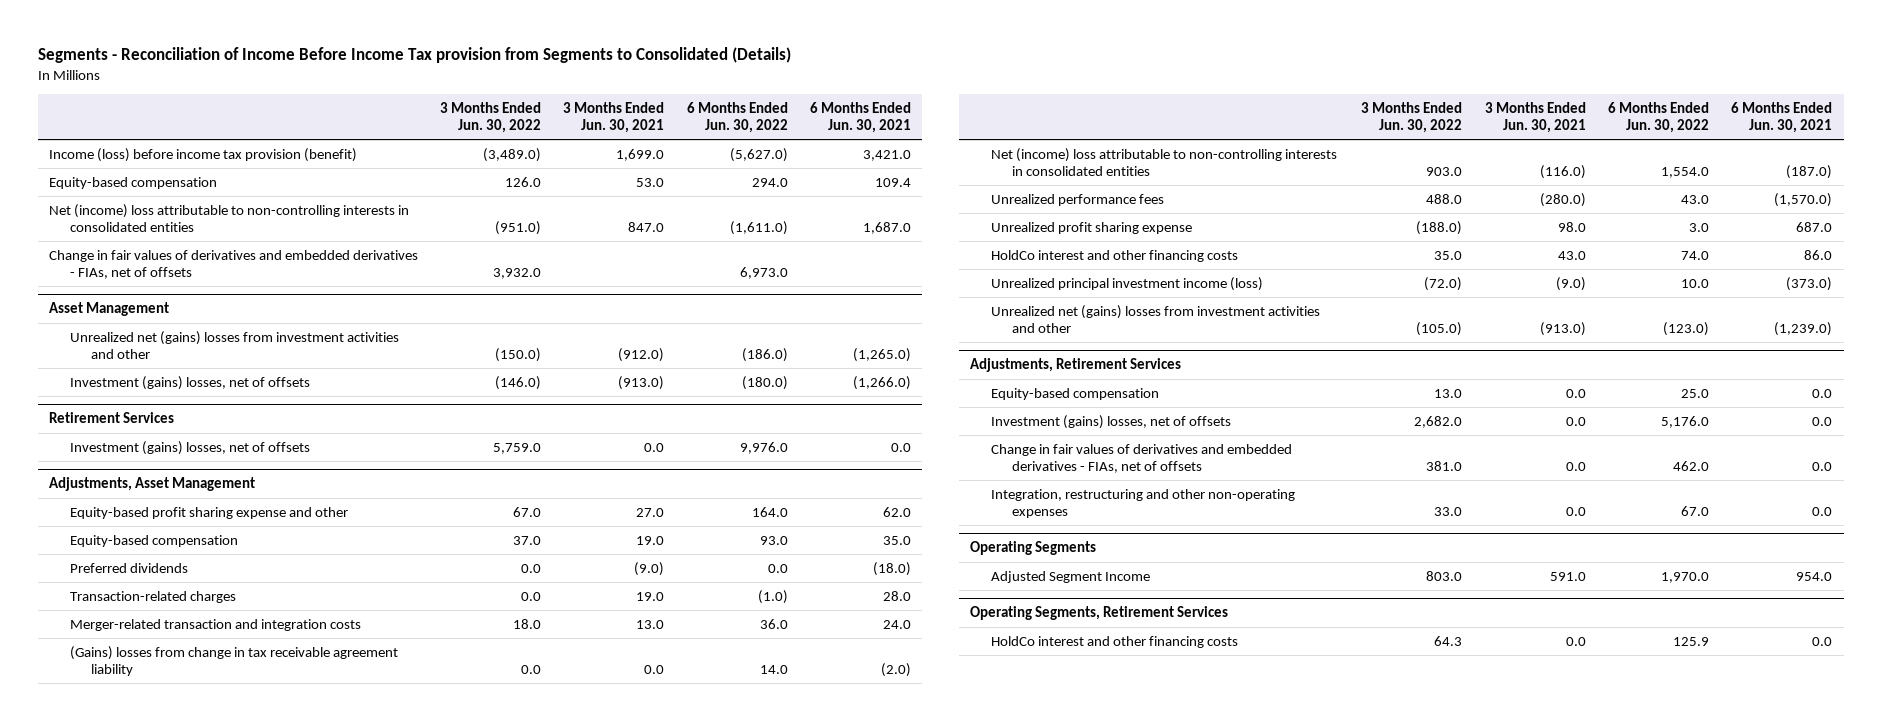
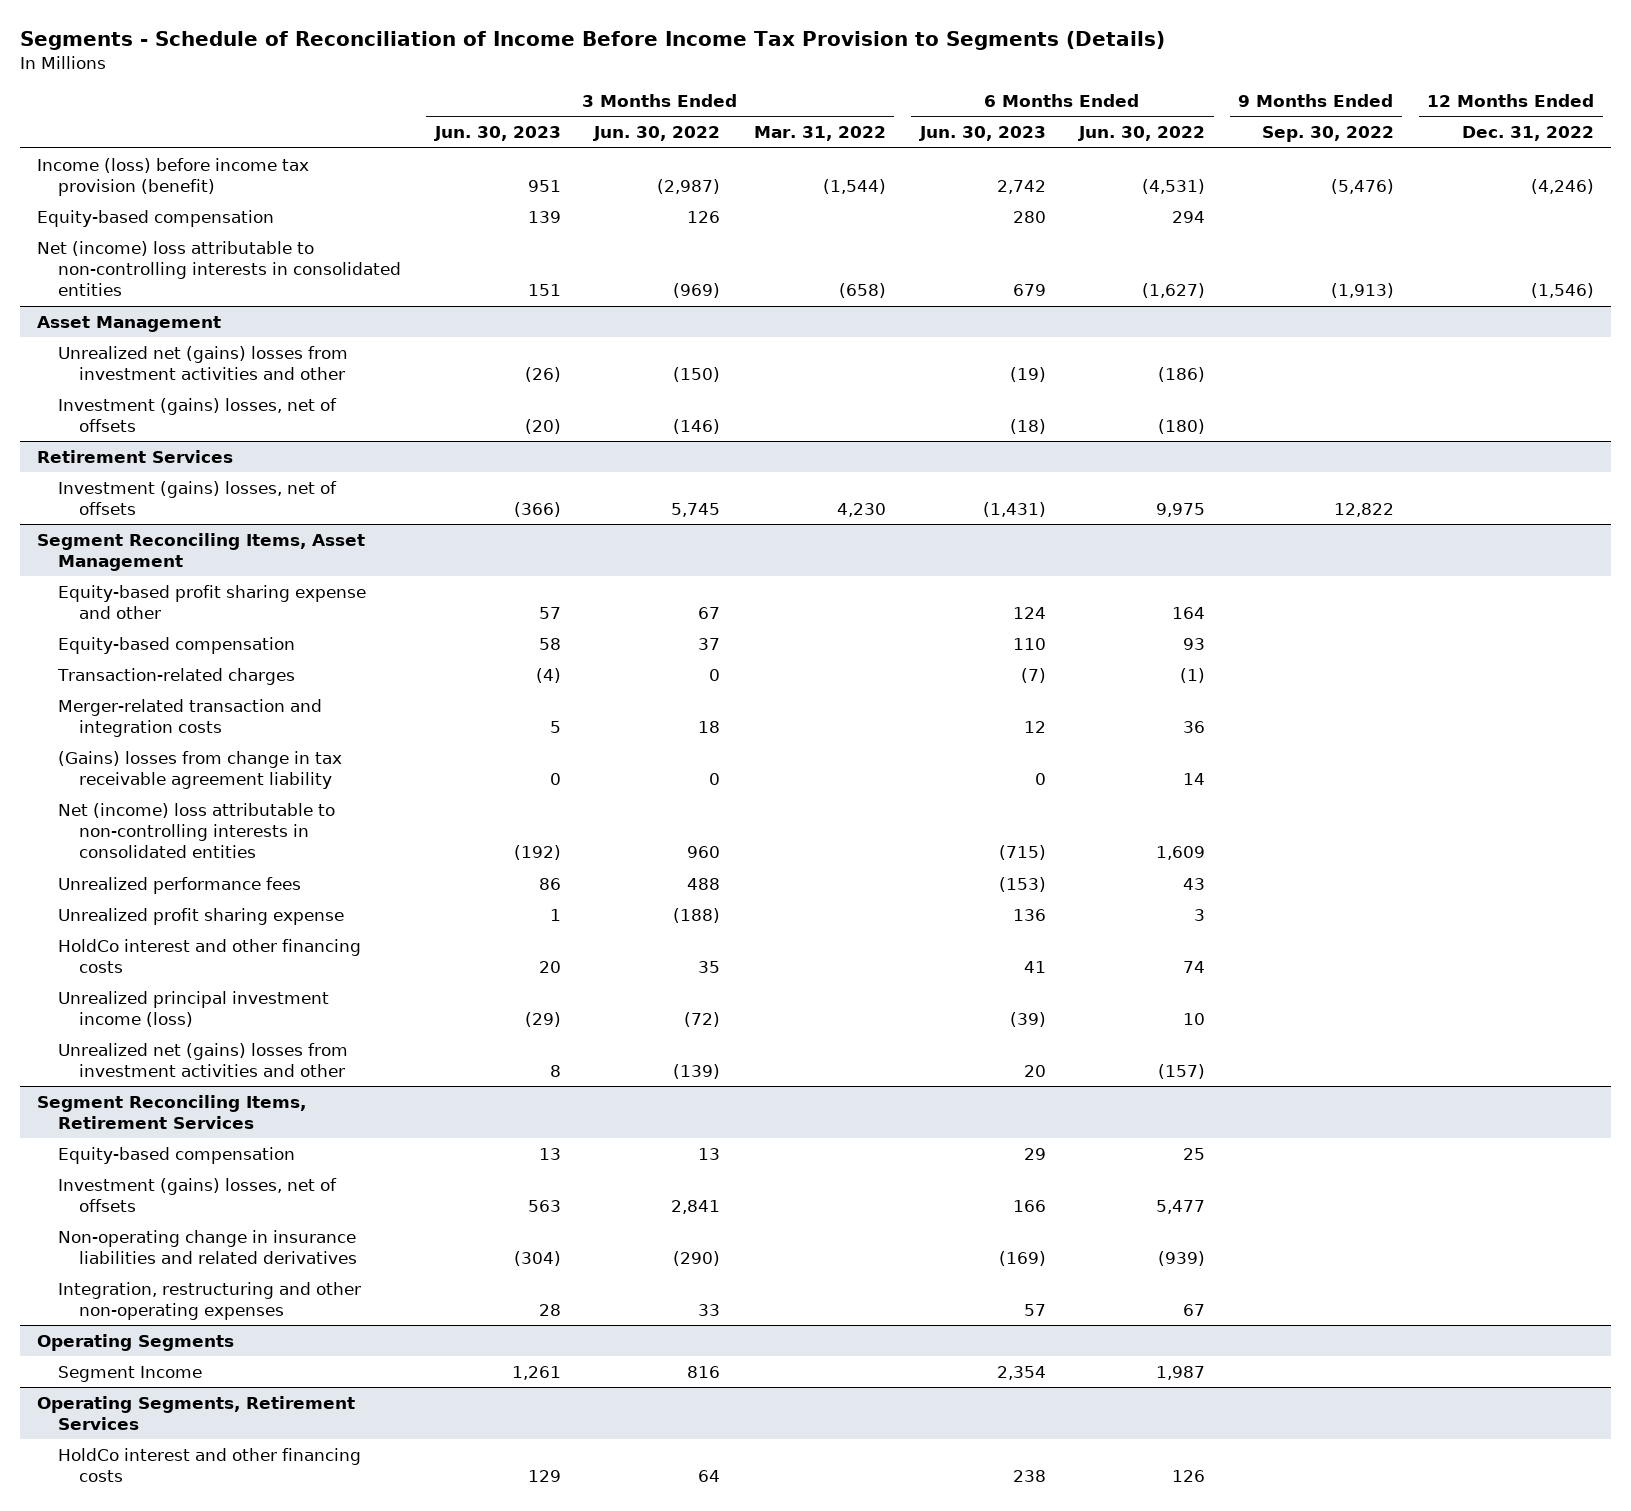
- Segments - Reconciliation of Income Before Income Tax provision from Segments to Consolidated (Details)
+ Segments - Schedule of Reconciliation of Income Before Income Tax Provision to Segments (Details)
- | 3 Months Ended Jun. 30, 2022 | 3 Months Ended Jun. 30, 2021 | 6 Months Ended Jun. 30, 2022 | 6 Months Ended Jun. 30, 2021
+ | 3 Months Ended Jun. 30, 2023 | 3 Months Ended Jun. 30, 2022 | 3 Months Ended Mar. 31, 2022 | 6 Months Ended Jun. 30, 2023 | 6 Months Ended Jun. 30, 2022 | 9 Months Ended Sep. 30, 2022 | 12 Months Ended Dec. 31, 2022
- Income (loss) before income tax provision (benefit) | (3,489.0) | 1,699.0 | (5,627.0) | 3,421.0
- Equity-based compensation | 126.0 | 53.0 | 294.0 | 109.4
- Net (income) loss attributable to non-controlling interests in consolidated entities | (951.0) | 847.0 | (1,611.0) | 1,687.0
- Change in fair values of derivatives and embedded derivatives - FIAs, net of offsets | 3,932.0 | | 6,973.0 |
+ Income (loss) before income tax provision (benefit) | 951 | (2,987) | (1,544) | 2,742 | (4,531) | (5,476) | (4,246)
+ Equity-based compensation | 139 | 126 | | 280 | 294 | |
+ Net (income) loss attributable to non-controlling interests in consolidated entities | 151 | (969) | (658) | 679 | (1,627) | (1,913) | (1,546)
@ Asset Management
- Unrealized net (gains) losses from investment activities and other | (150.0) | (912.0) | (186.0) | (1,265.0)
- Investment (gains) losses, net of offsets | (146.0) | (913.0) | (180.0) | (1,266.0)
+ Unrealized net (gains) losses from investment activities and other | (26) | (150) | | (19) | (186) | |
+ Investment (gains) losses, net of offsets | (20) | (146) | | (18) | (180) | |
@ Retirement Services
- Investment (gains) losses, net of offsets | 5,759.0 | 0.0 | 9,976.0 | 0.0
- Adjustments, Asset Management
- Equity-based profit sharing expense and other | 67.0 | 27.0 | 164.0 | 62.0
- Equity-based compensation | 37.0 | 19.0 | 93.0 | 35.0
- Preferred dividends | 0.0 | (9.0) | 0.0 | (18.0)
- Transaction-related charges | 0.0 | 19.0 | (1.0) | 28.0
- Merger-related transaction and integration costs | 18.0 | 13.0 | 36.0 | 24.0
- (Gains) losses from change in tax receivable agreement liability | 0.0 | 0.0 | 14.0 | (2.0)
- Net (income) loss attributable to non-controlling interests in consolidated entities | 903.0 | (116.0) | 1,554.0 | (187.0)
- Unrealized performance fees | 488.0 | (280.0) | 43.0 | (1,570.0)
- Unrealized profit sharing expense | (188.0) | 98.0 | 3.0 | 687.0
- HoldCo interest and other financing costs | 35.0 | 43.0 | 74.0 | 86.0
- Unrealized principal investment income (loss) | (72.0) | (9.0) | 10.0 | (373.0)
- Unrealized net (gains) losses from investment activities and other | (105.0) | (913.0) | (123.0) | (1,239.0)
- Adjustments, Retirement Services
- Equity-based compensation | 13.0 | 0.0 | 25.0 | 0.0
- Investment (gains) losses, net of offsets | 2,682.0 | 0.0 | 5,176.0 | 0.0
- Change in fair values of derivatives and embedded derivatives - FIAs, net of offsets | 381.0 | 0.0 | 462.0 | 0.0
- Integration, restructuring and other non-operating expenses | 33.0 | 0.0 | 67.0 | 0.0
@ Retirement Services
+ Investment (gains) losses, net of offsets | (366) | 5,745 | 4,230 | (1,431) | 9,975 | 12,822 |
+ Segment Reconciling Items, Asset Management
+ Equity-based profit sharing expense and other | 57 | 67 | | 124 | 164 | |
+ Equity-based compensation | 58 | 37 | | 110 | 93 | |
+ Transaction-related charges | (4) | 0 | | (7) | (1) | |
+ Merger-related transaction and integration costs | 5 | 18 | | 12 | 36 | |
+ (Gains) losses from change in tax receivable agreement liability | 0 | 0 | | 0 | 14 | |
+ Net (income) loss attributable to non-controlling interests in consolidated entities | (192) | 960 | | (715) | 1,609 | |
+ Unrealized performance fees | 86 | 488 | | (153) | 43 | |
+ Unrealized profit sharing expense | 1 | (188) | | 136 | 3 | |
+ HoldCo interest and other financing costs | 20 | 35 | | 41 | 74 | |
+ Unrealized principal investment income (loss) | (29) | (72) | | (39) | 10 | |
+ Unrealized net (gains) losses from investment activities and other | 8 | (139) | | 20 | (157) | |
+ Segment Reconciling Items, Retirement Services
+ Equity-based compensation | 13 | 13 | | 29 | 25 | |
+ Investment (gains) losses, net of offsets | 563 | 2,841 | | 166 | 5,477 | |
+ Non-operating change in insurance liabilities and related derivatives | (304) | (290) | | (169) | (939) | |
+ Integration, restructuring and other non-operating expenses | 28 | 33 | | 57 | 67 | |
@ Operating Segments
- Adjusted Segment Income | 803.0 | 591.0 | 1,970.0 | 954.0
+ Segment Income | 1,261 | 816 | | 2,354 | 1,987 | |
@ Operating Segments, Retirement Services
- HoldCo interest and other financing costs | 64.3 | 0.0 | 125.9 | 0.0
+ HoldCo interest and other financing costs | 129 | 64 | | 238 | 126 | |

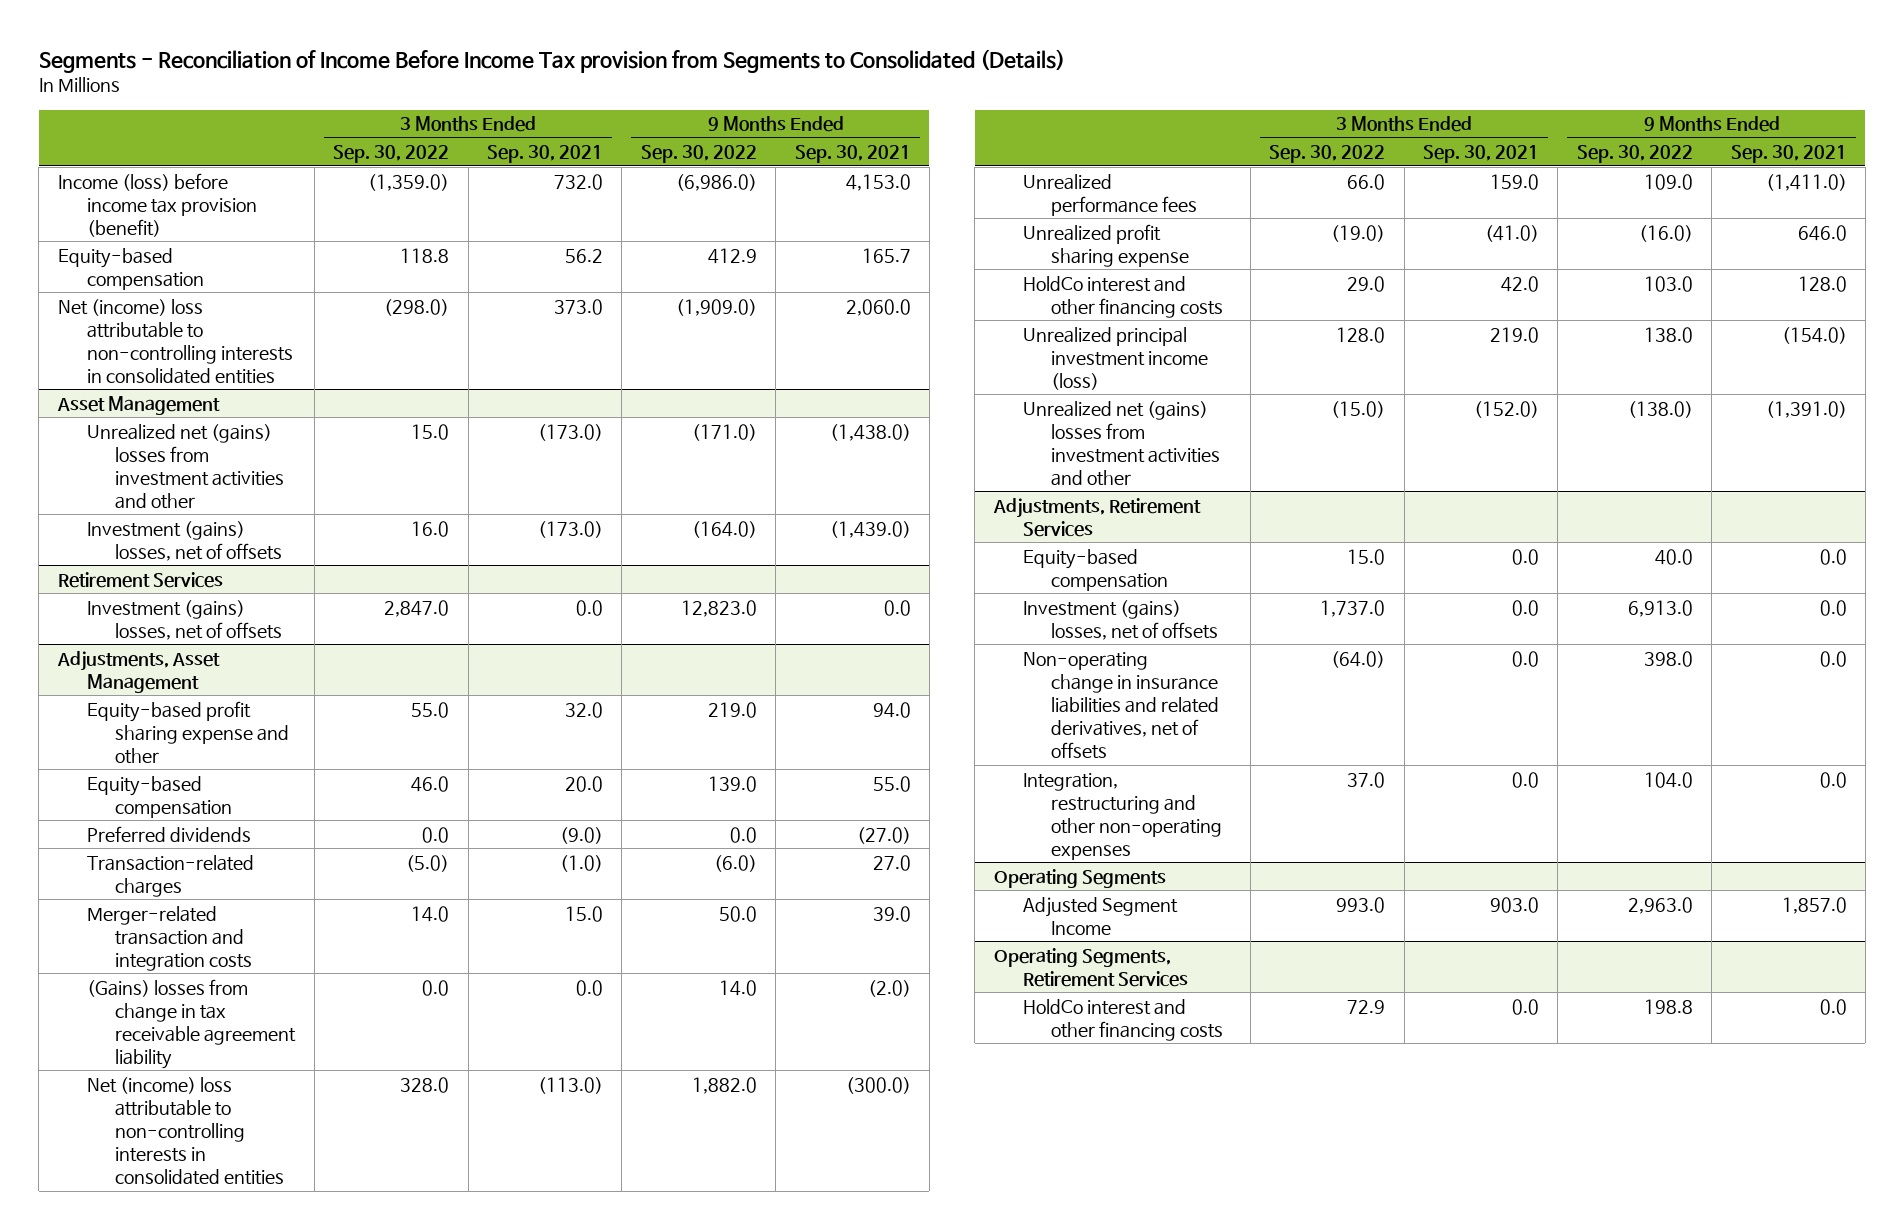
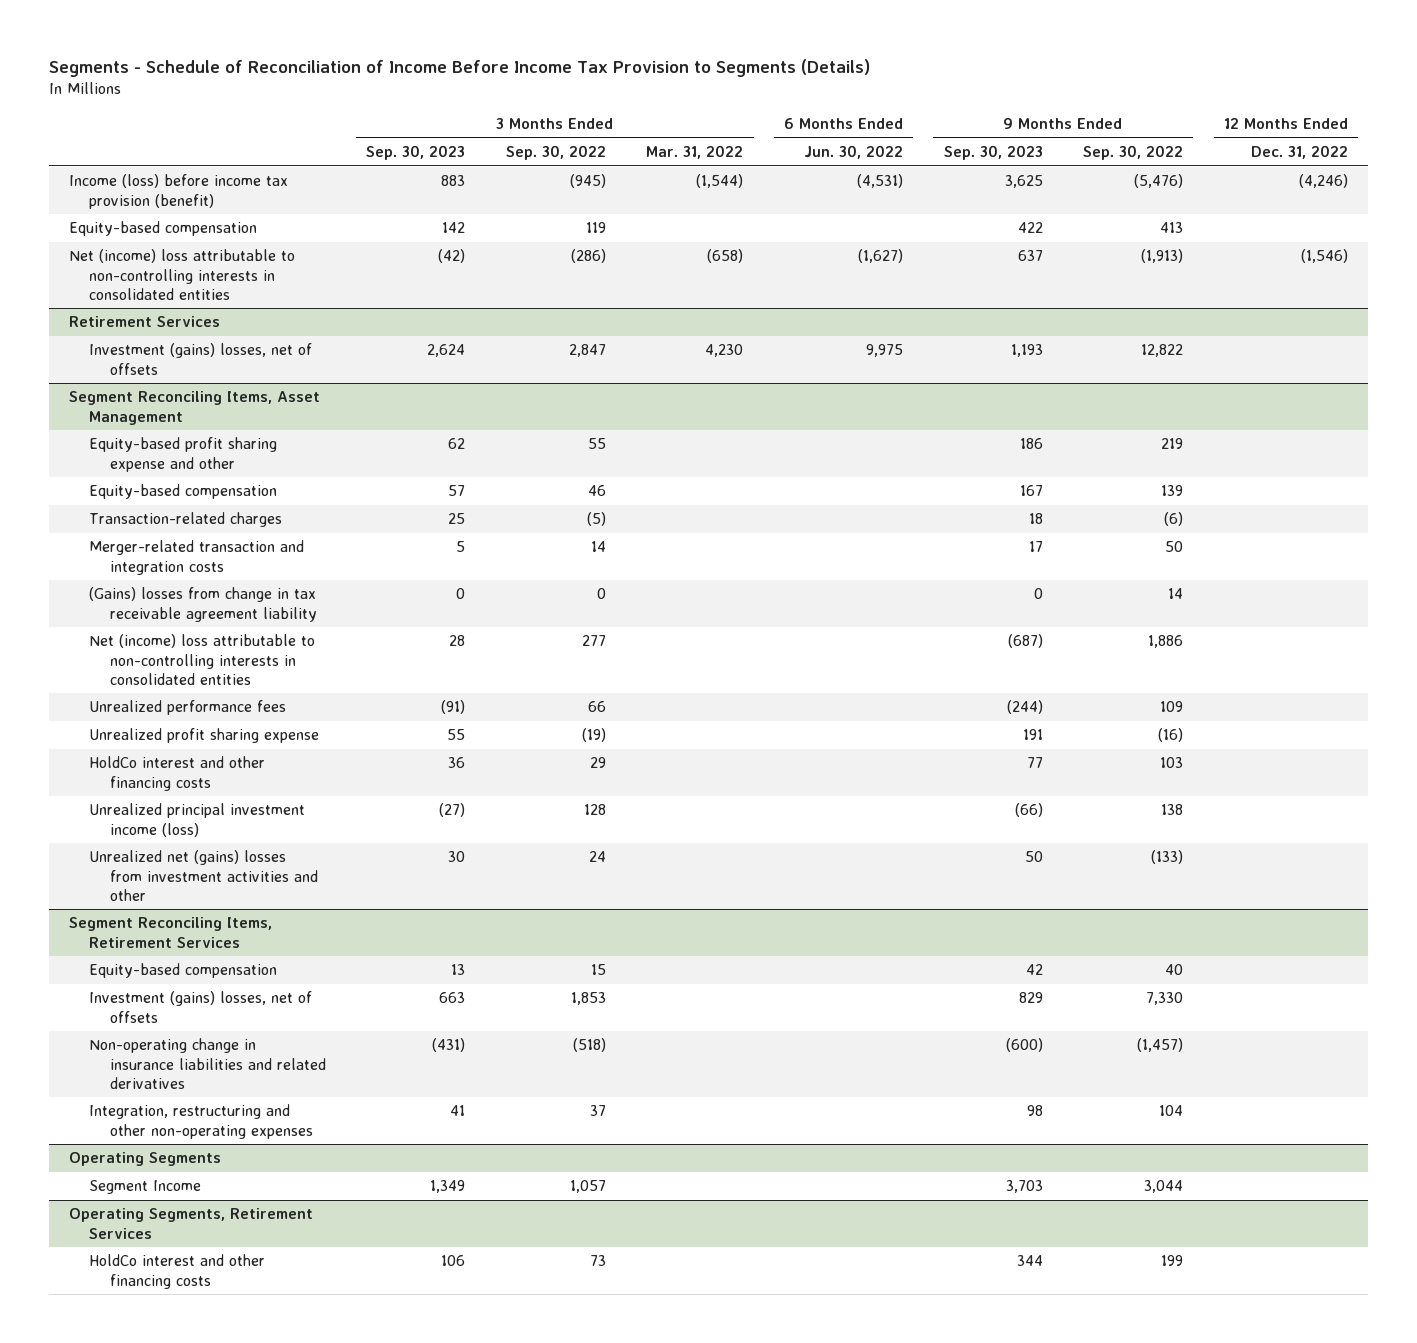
- Segments - Reconciliation of Income Before Income Tax provision from Segments to Consolidated (Details)
+ Segments - Schedule of Reconciliation of Income Before Income Tax Provision to Segments (Details)
- | 3 Months Ended Sep. 30, 2022 | 3 Months Ended Sep. 30, 2021 | 9 Months Ended Sep. 30, 2022 | 9 Months Ended Sep. 30, 2021
+ | 3 Months Ended Sep. 30, 2023 | 3 Months Ended Sep. 30, 2022 | 3 Months Ended Mar. 31, 2022 | 6 Months Ended Jun. 30, 2022 | 9 Months Ended Sep. 30, 2023 | 9 Months Ended Sep. 30, 2022 | 12 Months Ended Dec. 31, 2022
- Income (loss) before income tax provision (benefit) | (1,359.0) | 732.0 | (6,986.0) | 4,153.0
- Equity-based compensation | 118.8 | 56.2 | 412.9 | 165.7
- Net (income) loss attributable to non-controlling interests in consolidated entities | (298.0) | 373.0 | (1,909.0) | 2,060.0
- Asset Management
- Unrealized net (gains) losses from investment activities and other | 15.0 | (173.0) | (171.0) | (1,438.0)
- Investment (gains) losses, net of offsets | 16.0 | (173.0) | (164.0) | (1,439.0)
+ Income (loss) before income tax provision (benefit) | 883 | (945) | (1,544) | (4,531) | 3,625 | (5,476) | (4,246)
+ Equity-based compensation | 142 | 119 | | | 422 | 413 |
+ Net (income) loss attributable to non-controlling interests in consolidated entities | (42) | (286) | (658) | (1,627) | 637 | (1,913) | (1,546)
@ Retirement Services
- Investment (gains) losses, net of offsets | 2,847.0 | 0.0 | 12,823.0 | 0.0
- Adjustments, Asset Management
- Equity-based profit sharing expense and other | 55.0 | 32.0 | 219.0 | 94.0
- Equity-based compensation | 46.0 | 20.0 | 139.0 | 55.0
- Preferred dividends | 0.0 | (9.0) | 0.0 | (27.0)
- Transaction-related charges | (5.0) | (1.0) | (6.0) | 27.0
- Merger-related transaction and integration costs | 14.0 | 15.0 | 50.0 | 39.0
- (Gains) losses from change in tax receivable agreement liability | 0.0 | 0.0 | 14.0 | (2.0)
- Net (income) loss attributable to non-controlling interests in consolidated entities | 328.0 | (113.0) | 1,882.0 | (300.0)
- Unrealized performance fees | 66.0 | 159.0 | 109.0 | (1,411.0)
- Unrealized profit sharing expense | (19.0) | (41.0) | (16.0) | 646.0
- HoldCo interest and other financing costs | 29.0 | 42.0 | 103.0 | 128.0
- Unrealized principal investment income (loss) | 128.0 | 219.0 | 138.0 | (154.0)
- Unrealized net (gains) losses from investment activities and other | (15.0) | (152.0) | (138.0) | (1,391.0)
- Adjustments, Retirement Services
- Equity-based compensation | 15.0 | 0.0 | 40.0 | 0.0
- Investment (gains) losses, net of offsets | 1,737.0 | 0.0 | 6,913.0 | 0.0
- Non-operating change in insurance liabilities and related derivatives, net of offsets | (64.0) | 0.0 | 398.0 | 0.0
- Integration, restructuring and other non-operating expenses | 37.0 | 0.0 | 104.0 | 0.0
@ Retirement Services
+ Investment (gains) losses, net of offsets | 2,624 | 2,847 | 4,230 | 9,975 | 1,193 | 12,822 |
+ Segment Reconciling Items, Asset Management
+ Equity-based profit sharing expense and other | 62 | 55 | | | 186 | 219 |
+ Equity-based compensation | 57 | 46 | | | 167 | 139 |
+ Transaction-related charges | 25 | (5) | | | 18 | (6) |
+ Merger-related transaction and integration costs | 5 | 14 | | | 17 | 50 |
+ (Gains) losses from change in tax receivable agreement liability | 0 | 0 | | | 0 | 14 |
+ Net (income) loss attributable to non-controlling interests in consolidated entities | 28 | 277 | | | (687) | 1,886 |
+ Unrealized performance fees | (91) | 66 | | | (244) | 109 |
+ Unrealized profit sharing expense | 55 | (19) | | | 191 | (16) |
+ HoldCo interest and other financing costs | 36 | 29 | | | 77 | 103 |
+ Unrealized principal investment income (loss) | (27) | 128 | | | (66) | 138 |
+ Unrealized net (gains) losses from investment activities and other | 30 | 24 | | | 50 | (133) |
+ Segment Reconciling Items, Retirement Services
+ Equity-based compensation | 13 | 15 | | | 42 | 40 |
+ Investment (gains) losses, net of offsets | 663 | 1,853 | | | 829 | 7,330 |
+ Non-operating change in insurance liabilities and related derivatives | (431) | (518) | | | (600) | (1,457) |
+ Integration, restructuring and other non-operating expenses | 41 | 37 | | | 98 | 104 |
@ Operating Segments
- Adjusted Segment Income | 993.0 | 903.0 | 2,963.0 | 1,857.0
+ Segment Income | 1,349 | 1,057 | | | 3,703 | 3,044 |
@ Operating Segments, Retirement Services
- HoldCo interest and other financing costs | 72.9 | 0.0 | 198.8 | 0.0
+ HoldCo interest and other financing costs | 106 | 73 | | | 344 | 199 |

